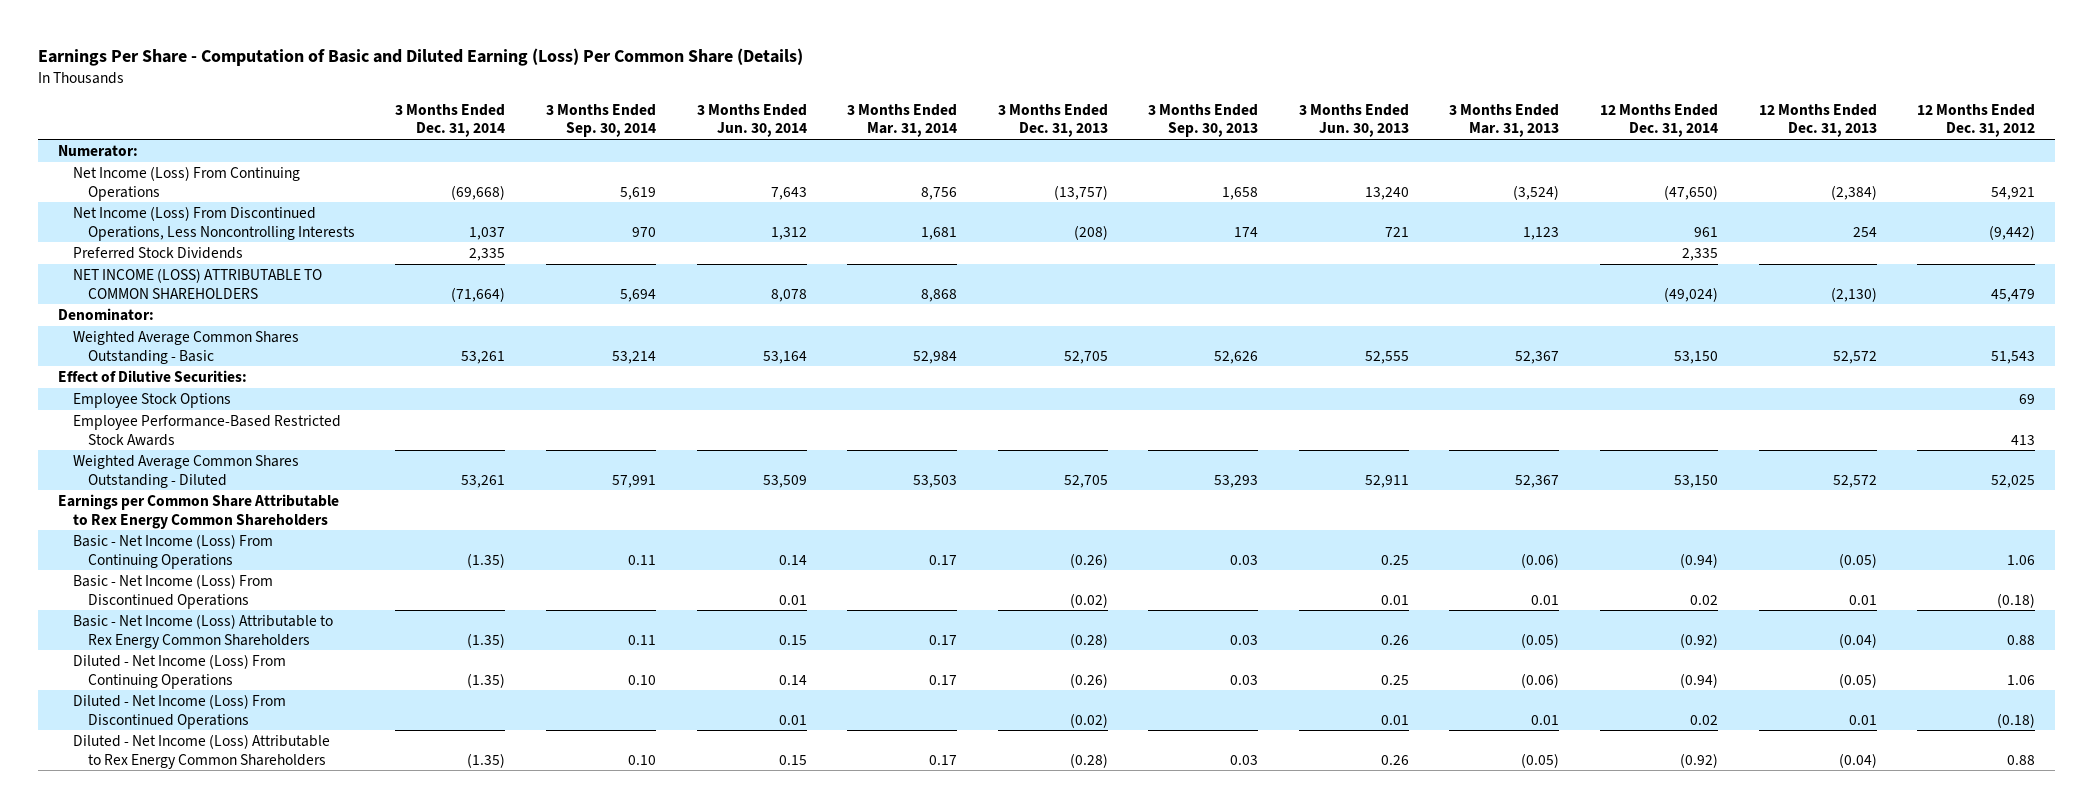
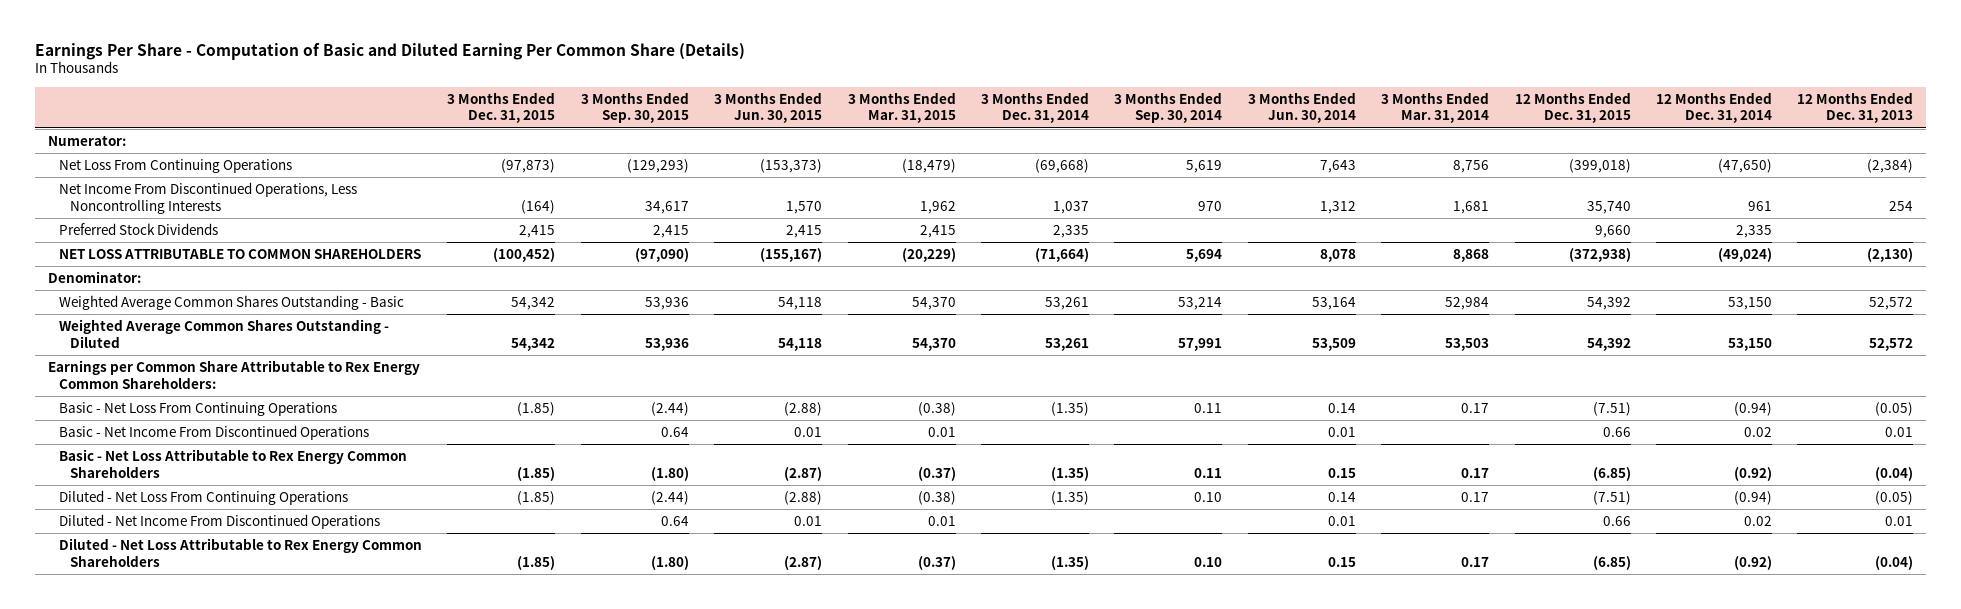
- Earnings Per Share - Computation of Basic and Diluted Earning (Loss) Per Common Share (Details)
+ Earnings Per Share - Computation of Basic and Diluted Earning Per Common Share (Details)
- | 3 Months Ended Dec. 31, 2014 | 3 Months Ended Sep. 30, 2014 | 3 Months Ended Jun. 30, 2014 | 3 Months Ended Mar. 31, 2014 | 3 Months Ended Dec. 31, 2013 | 3 Months Ended Sep. 30, 2013 | 3 Months Ended Jun. 30, 2013 | 3 Months Ended Mar. 31, 2013 | 12 Months Ended Dec. 31, 2014 | 12 Months Ended Dec. 31, 2013 | 12 Months Ended Dec. 31, 2012
+ | 3 Months Ended Dec. 31, 2015 | 3 Months Ended Sep. 30, 2015 | 3 Months Ended Jun. 30, 2015 | 3 Months Ended Mar. 31, 2015 | 3 Months Ended Dec. 31, 2014 | 3 Months Ended Sep. 30, 2014 | 3 Months Ended Jun. 30, 2014 | 3 Months Ended Mar. 31, 2014 | 12 Months Ended Dec. 31, 2015 | 12 Months Ended Dec. 31, 2014 | 12 Months Ended Dec. 31, 2013
- Net Income (Loss) From Continuing Operations | (69,668) | 5,619 | 7,643 | 8,756 | (13,757) | 1,658 | 13,240 | (3,524) | (47,650) | (2,384) | 54,921
- Net Income (Loss) From Discontinued Operations, Less Noncontrolling Interests | 1,037 | 970 | 1,312 | 1,681 | (208) | 174 | 721 | 1,123 | 961 | 254 | (9,442)
+ Net Loss From Continuing Operations | (97,873) | (129,293) | (153,373) | (18,479) | (69,668) | 5,619 | 7,643 | 8,756 | (399,018) | (47,650) | (2,384)
+ Net Income From Discontinued Operations, Less Noncontrolling Interests | (164) | 34,617 | 1,570 | 1,962 | 1,037 | 970 | 1,312 | 1,681 | 35,740 | 961 | 254
- NET INCOME (LOSS) ATTRIBUTABLE TO COMMON SHAREHOLDERS | (71,664) | 5,694 | 8,078 | 8,868 | | | | | (49,024) | (2,130) | 45,479
+ NET LOSS ATTRIBUTABLE TO COMMON SHAREHOLDERS | (100,452) | (97,090) | (155,167) | (20,229) | (71,664) | 5,694 | 8,078 | 8,868 | (372,938) | (49,024) | (2,130)
- Effect of Dilutive Securities:
- Employee Stock Options | | | | | | | | | | | 69
- Employee Performance-Based Restricted Stock Awards | | | | | | | | | | | 413
- Earnings per Common Share Attributable to Rex Energy Common Shareholders
- Basic - Net Income (Loss) From Continuing Operations | (1.35) | 0.11 | 0.14 | 0.17 | (0.26) | 0.03 | 0.25 | (0.06) | (0.94) | (0.05) | 1.06
- Basic - Net Income (Loss) From Discontinued Operations | | | 0.01 | | (0.02) | | 0.01 | 0.01 | 0.02 | 0.01 | (0.18)
- Basic - Net Income (Loss) Attributable to Rex Energy Common Shareholders | (1.35) | 0.11 | 0.15 | 0.17 | (0.28) | 0.03 | 0.26 | (0.05) | (0.92) | (0.04) | 0.88
- Diluted - Net Income (Loss) From Continuing Operations | (1.35) | 0.10 | 0.14 | 0.17 | (0.26) | 0.03 | 0.25 | (0.06) | (0.94) | (0.05) | 1.06
- Diluted - Net Income (Loss) From Discontinued Operations | | | 0.01 | | (0.02) | | 0.01 | 0.01 | 0.02 | 0.01 | (0.18)
- Diluted - Net Income (Loss) Attributable to Rex Energy Common Shareholders | (1.35) | 0.10 | 0.15 | 0.17 | (0.28) | 0.03 | 0.26 | (0.05) | (0.92) | (0.04) | 0.88
+ Earnings per Common Share Attributable to Rex Energy Common Shareholders:
+ Basic - Net Loss From Continuing Operations | (1.85) | (2.44) | (2.88) | (0.38) | (1.35) | 0.11 | 0.14 | 0.17 | (7.51) | (0.94) | (0.05)
+ Basic - Net Income From Discontinued Operations | | 0.64 | 0.01 | 0.01 | | | 0.01 | | 0.66 | 0.02 | 0.01
+ Basic - Net Loss Attributable to Rex Energy Common Shareholders | (1.85) | (1.80) | (2.87) | (0.37) | (1.35) | 0.11 | 0.15 | 0.17 | (6.85) | (0.92) | (0.04)
+ Diluted - Net Loss From Continuing Operations | (1.85) | (2.44) | (2.88) | (0.38) | (1.35) | 0.10 | 0.14 | 0.17 | (7.51) | (0.94) | (0.05)
+ Diluted - Net Income From Discontinued Operations | | 0.64 | 0.01 | 0.01 | | | 0.01 | | 0.66 | 0.02 | 0.01
+ Diluted - Net Loss Attributable to Rex Energy Common Shareholders | (1.85) | (1.80) | (2.87) | (0.37) | (1.35) | 0.10 | 0.15 | 0.17 | (6.85) | (0.92) | (0.04)

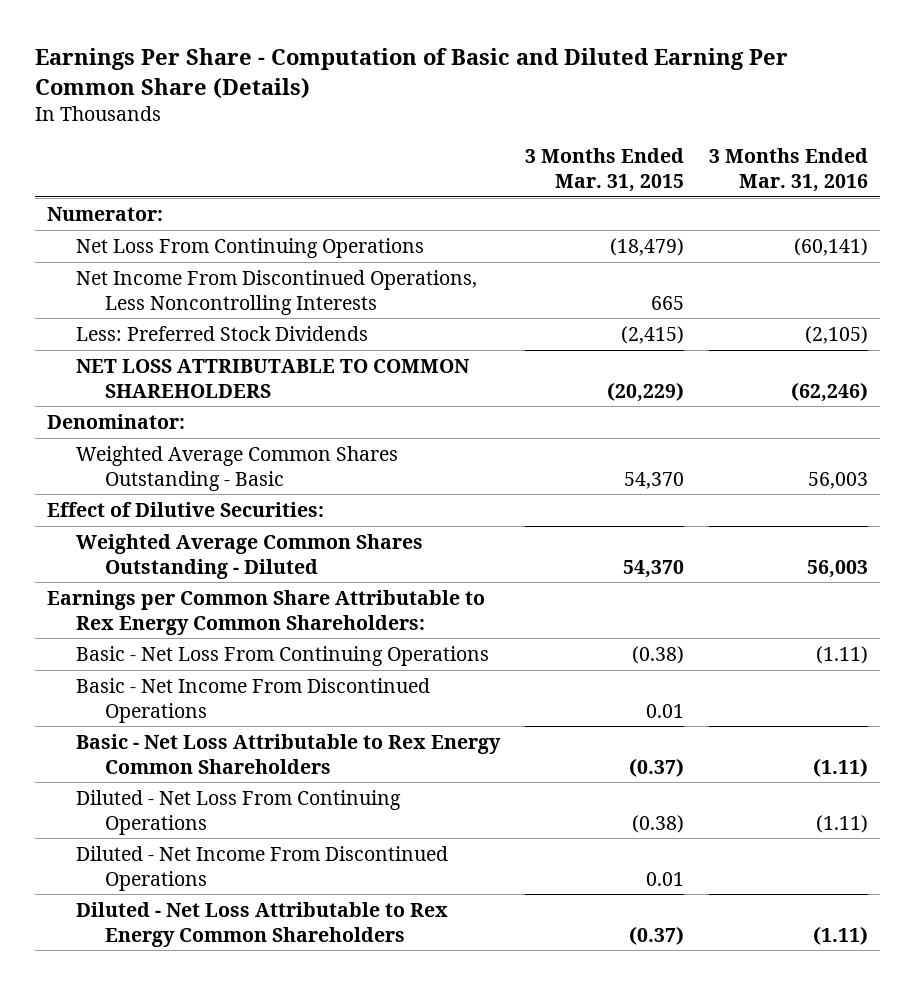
- | 3 Months Ended Dec. 31, 2015 | 3 Months Ended Sep. 30, 2015 | 3 Months Ended Jun. 30, 2015 | 3 Months Ended Mar. 31, 2015 | 3 Months Ended Dec. 31, 2014 | 3 Months Ended Sep. 30, 2014 | 3 Months Ended Jun. 30, 2014 | 3 Months Ended Mar. 31, 2014 | 12 Months Ended Dec. 31, 2015 | 12 Months Ended Dec. 31, 2014 | 12 Months Ended Dec. 31, 2013
+ | 3 Months Ended Mar. 31, 2015 | 3 Months Ended Mar. 31, 2016
- Net Income From Discontinued Operations, Less Noncontrolling Interests | (164) | 34,617 | 1,570 | 1,962 | 1,037 | 970 | 1,312 | 1,681 | 35,740 | 961 | 254
- Preferred Stock Dividends | 2,415 | 2,415 | 2,415 | 2,415 | 2,335 | | | | 9,660 | 2,335 |
+ Net Income From Discontinued Operations, Less Noncontrolling Interests | 665 |
+ Less: Preferred Stock Dividends | (2,415) | (2,105)
+ Effect of Dilutive Securities:

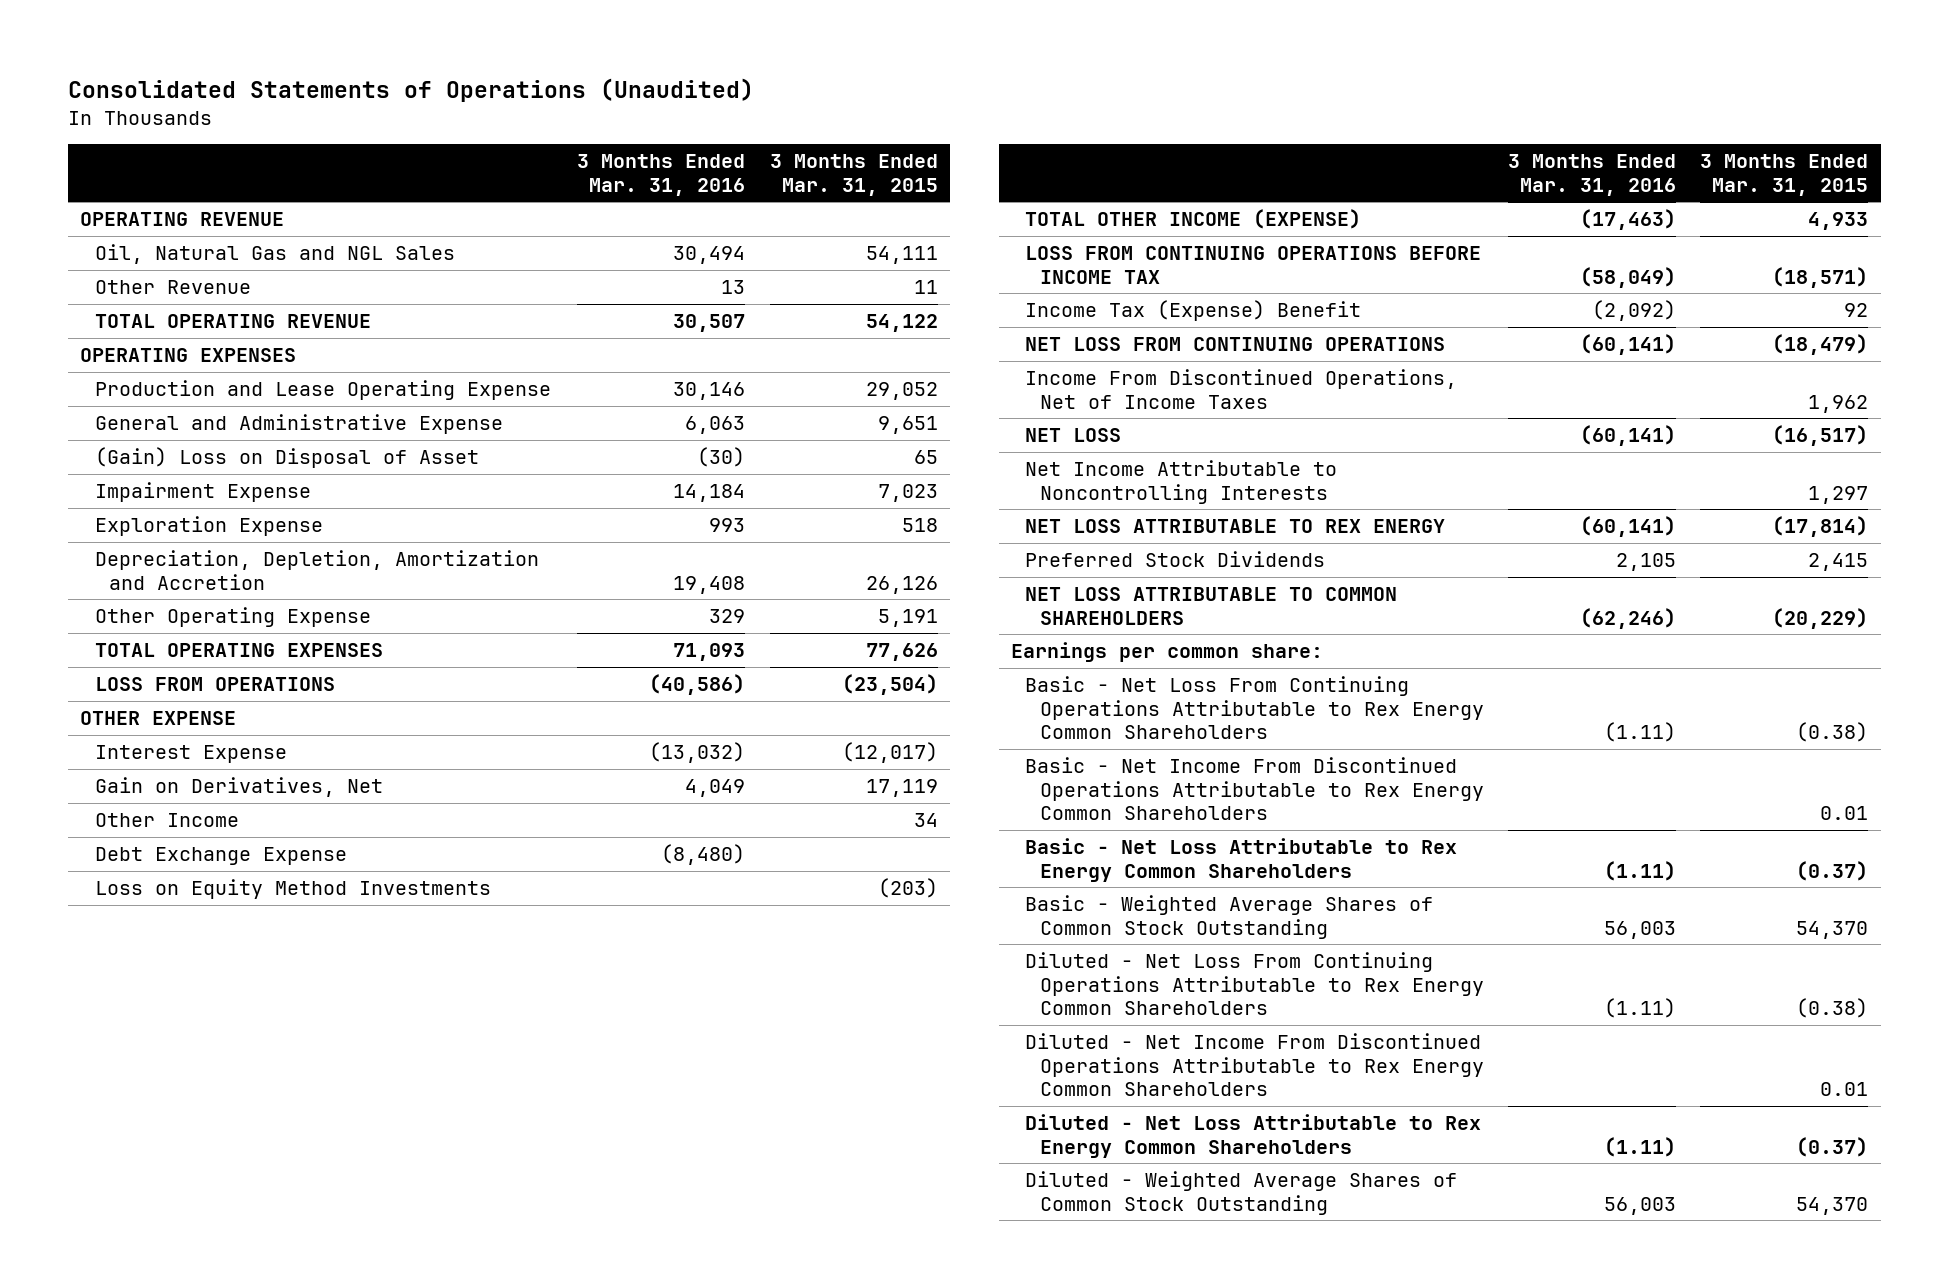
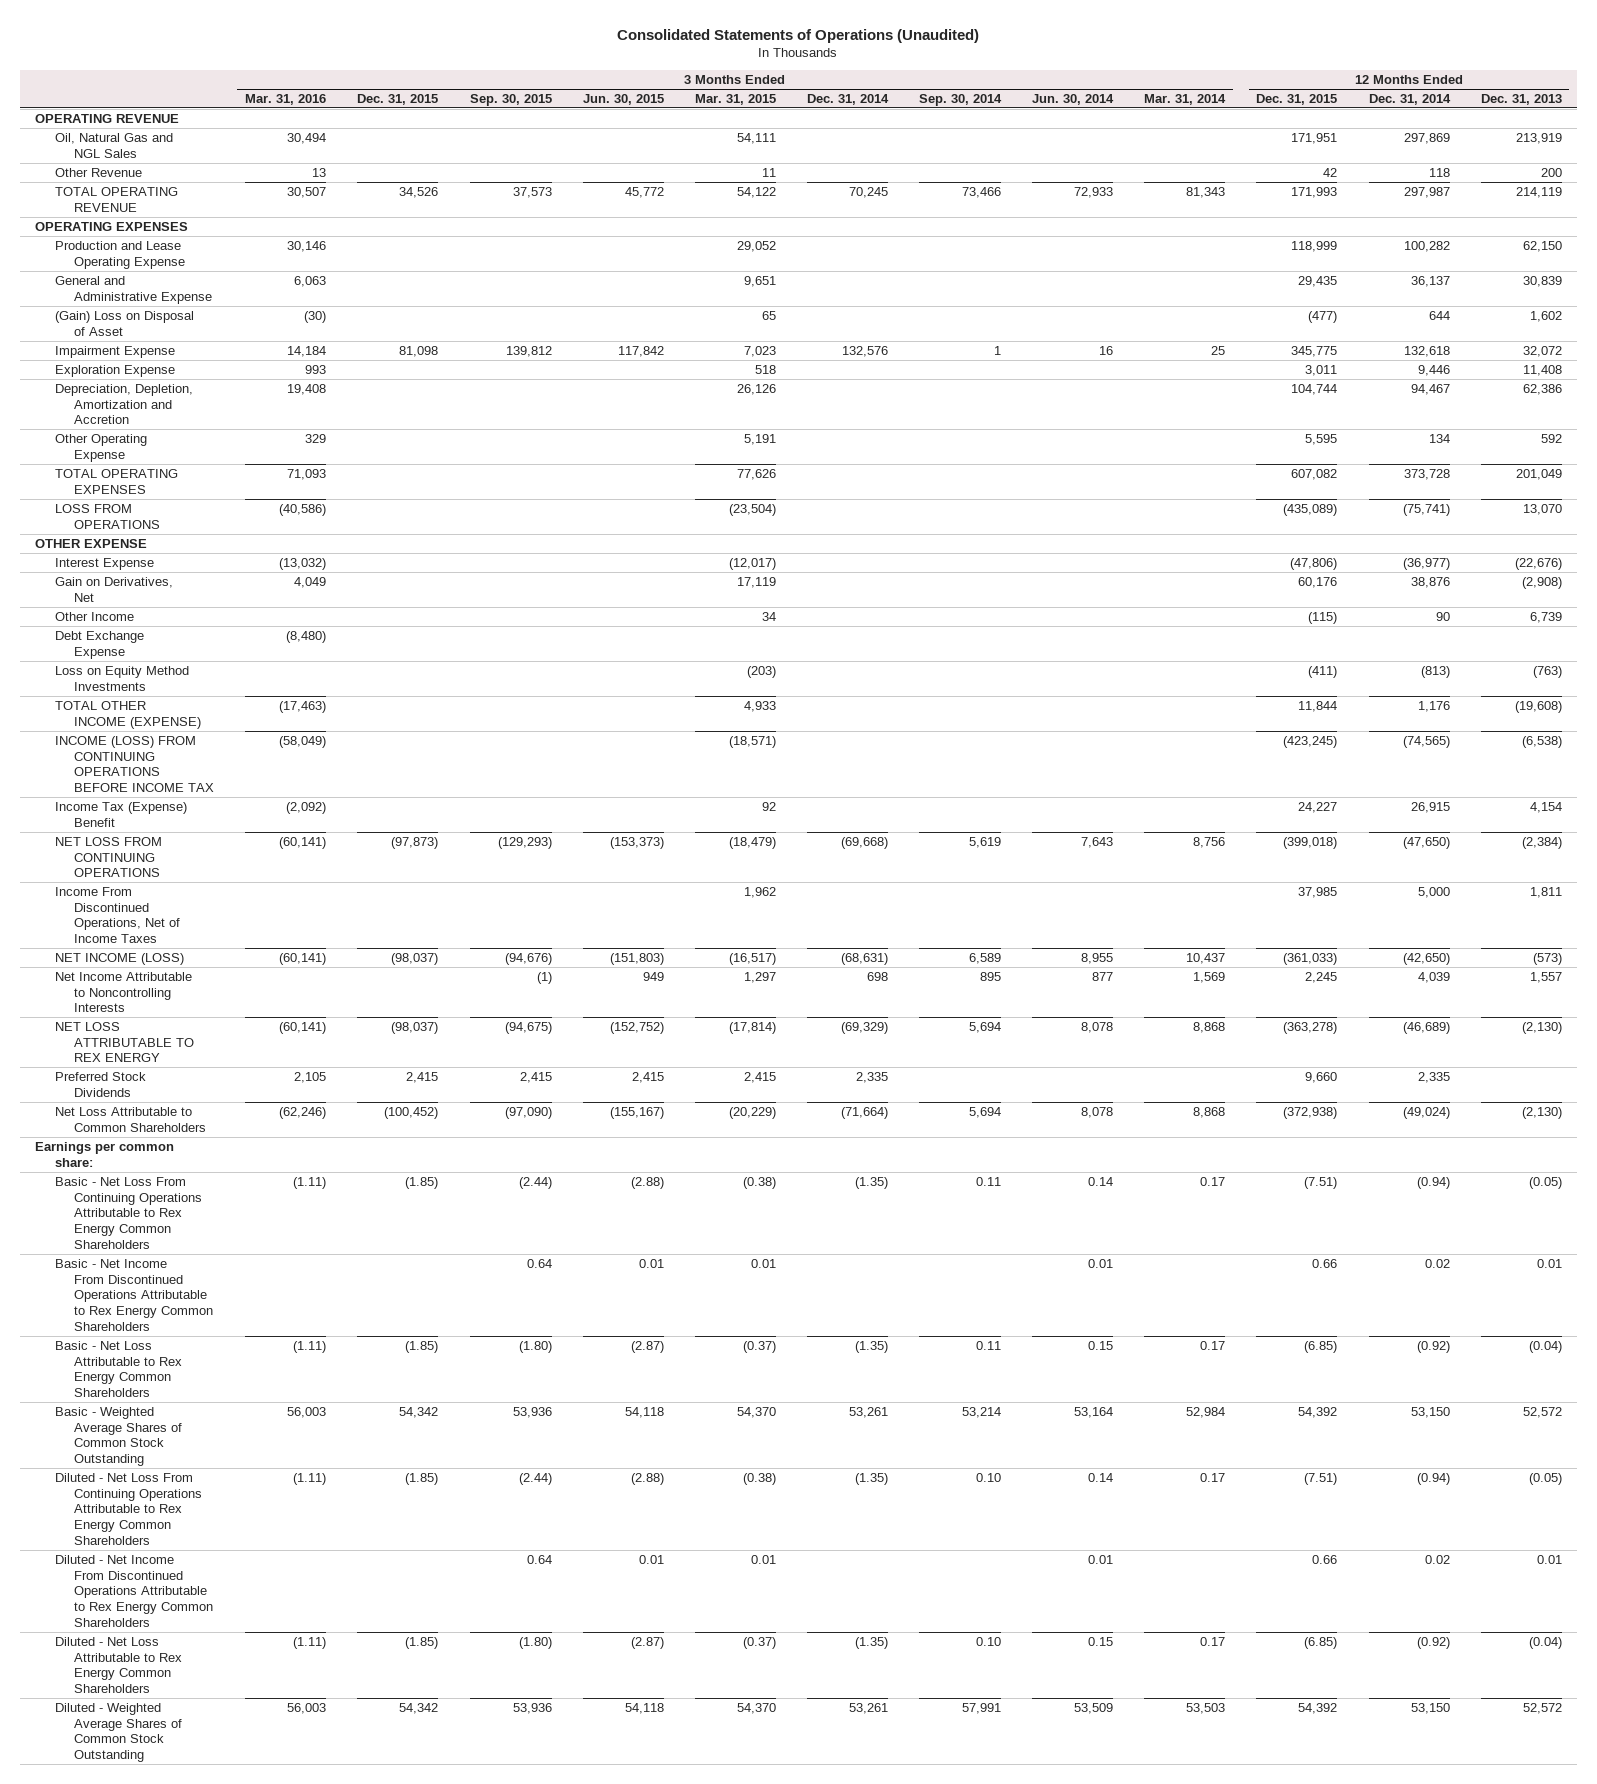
- | 3 Months Ended Mar. 31, 2016 | 3 Months Ended Mar. 31, 2015
+ | 3 Months Ended Mar. 31, 2016 | 3 Months Ended Dec. 31, 2015 | 3 Months Ended Sep. 30, 2015 | 3 Months Ended Jun. 30, 2015 | 3 Months Ended Mar. 31, 2015 | 3 Months Ended Dec. 31, 2014 | 3 Months Ended Sep. 30, 2014 | 3 Months Ended Jun. 30, 2014 | 3 Months Ended Mar. 31, 2014 | 12 Months Ended Dec. 31, 2015 | 12 Months Ended Dec. 31, 2014 | 12 Months Ended Dec. 31, 2013
- LOSS FROM CONTINUING OPERATIONS BEFORE INCOME TAX | (58,049) | (18,571)
+ INCOME (LOSS) FROM CONTINUING OPERATIONS BEFORE INCOME TAX | (58,049) | | | | (18,571) | | | | | (423,245) | (74,565) | (6,538)
- NET LOSS | (60,141) | (16,517)
+ NET INCOME (LOSS) | (60,141) | (98,037) | (94,676) | (151,803) | (16,517) | (68,631) | 6,589 | 8,955 | 10,437 | (361,033) | (42,650) | (573)
- NET LOSS ATTRIBUTABLE TO COMMON SHAREHOLDERS | (62,246) | (20,229)
+ Net Loss Attributable to Common Shareholders | (62,246) | (100,452) | (97,090) | (155,167) | (20,229) | (71,664) | 5,694 | 8,078 | 8,868 | (372,938) | (49,024) | (2,130)

